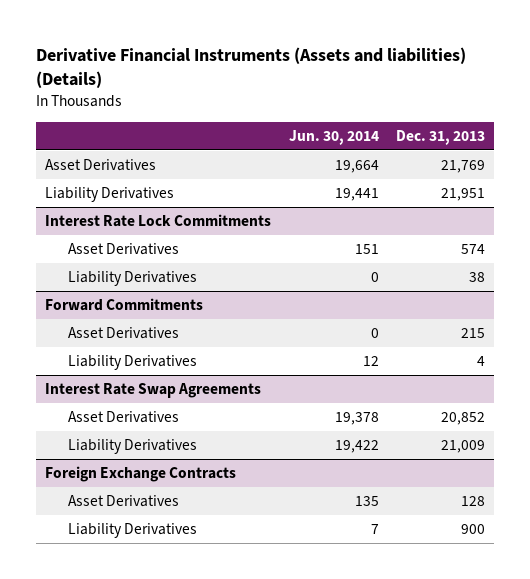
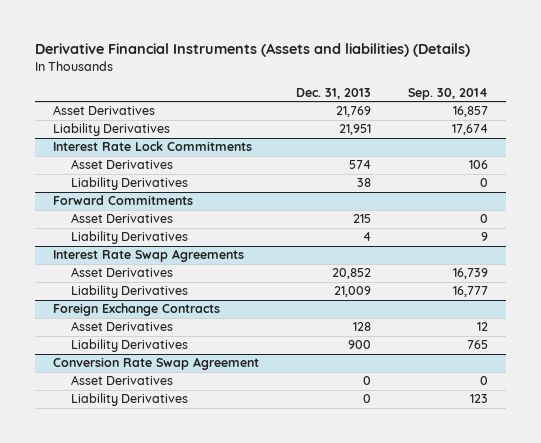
- | Jun. 30, 2014 | Dec. 31, 2013
+ | Dec. 31, 2013 | Sep. 30, 2014
+ Conversion Rate Swap Agreement
+ Asset Derivatives | 0 | 0
+ Liability Derivatives | 0 | 123

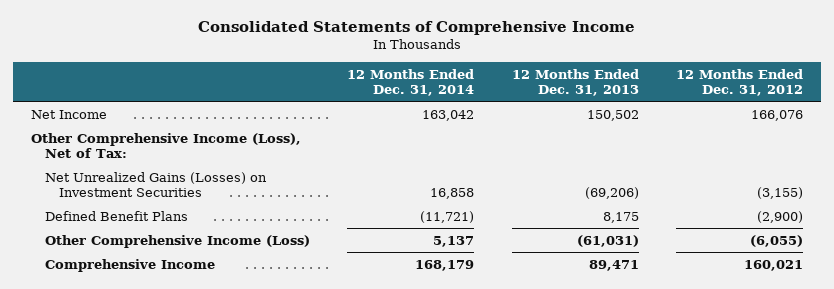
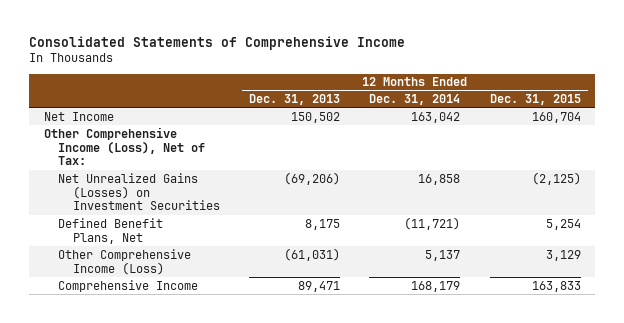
- | 12 Months Ended Dec. 31, 2014 | 12 Months Ended Dec. 31, 2013 | 12 Months Ended Dec. 31, 2012
+ | 12 Months Ended Dec. 31, 2013 | 12 Months Ended Dec. 31, 2014 | 12 Months Ended Dec. 31, 2015
- Defined Benefit Plans | (11,721) | 8,175 | (2,900)
+ Defined Benefit Plans, Net | 8,175 | (11,721) | 5,254

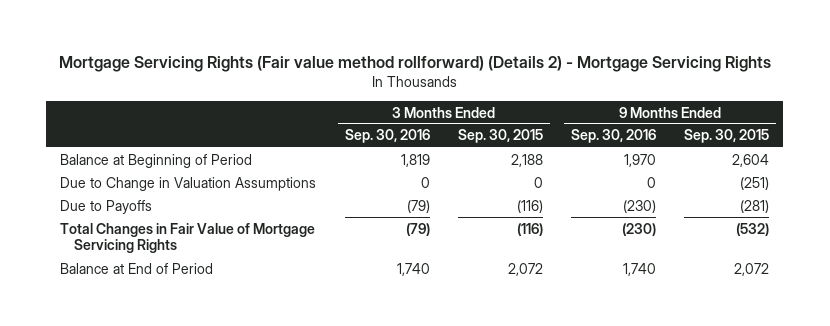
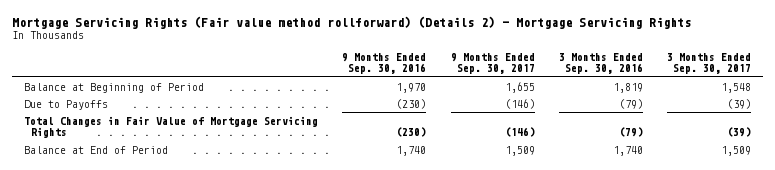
- | 3 Months Ended Sep. 30, 2016 | 3 Months Ended Sep. 30, 2015 | 9 Months Ended Sep. 30, 2016 | 9 Months Ended Sep. 30, 2015
+ | 9 Months Ended Sep. 30, 2016 | 9 Months Ended Sep. 30, 2017 | 3 Months Ended Sep. 30, 2016 | 3 Months Ended Sep. 30, 2017
- Due to Change in Valuation Assumptions | 0 | 0 | 0 | (251)

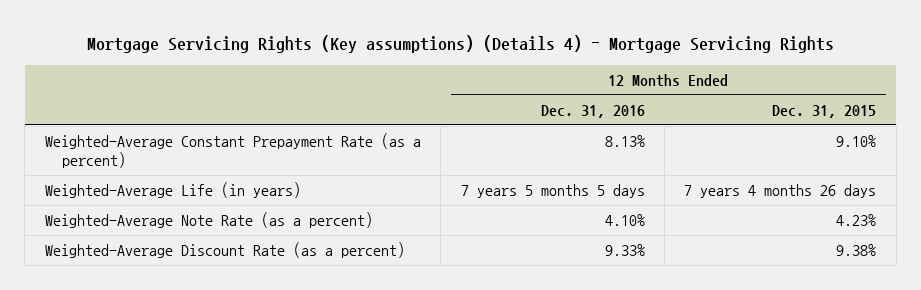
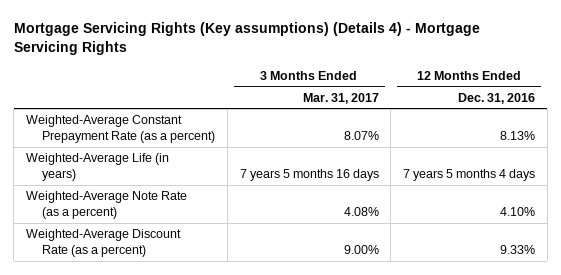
- | 12 Months Ended Dec. 31, 2016 | 12 Months Ended Dec. 31, 2015
+ | 3 Months Ended Mar. 31, 2017 | 12 Months Ended Dec. 31, 2016
- Weighted-Average Life (in years) | 7 years 5 months 5 days | 7 years 4 months 26 days
+ Weighted-Average Life (in years) | 7 years 5 months 16 days | 7 years 5 months 4 days

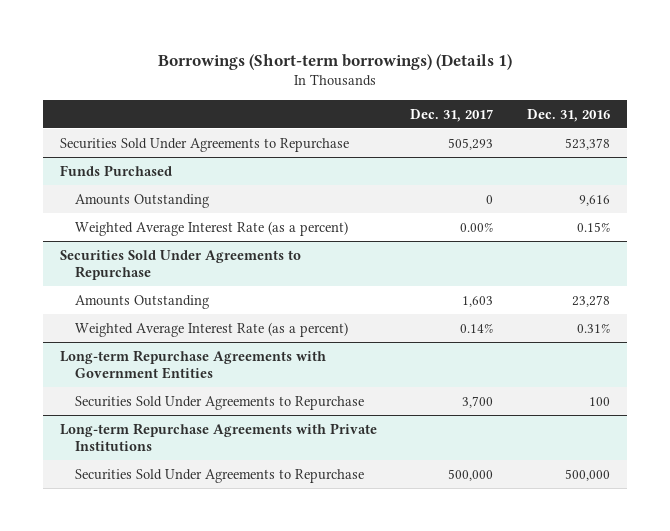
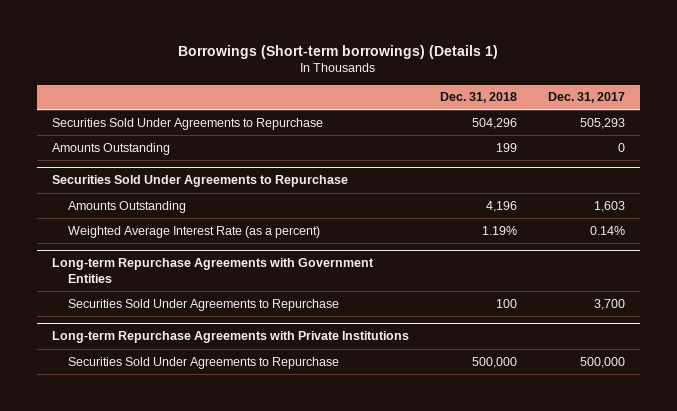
- | Dec. 31, 2017 | Dec. 31, 2016
+ | Dec. 31, 2018 | Dec. 31, 2017
- Funds Purchased
- Weighted Average Interest Rate (as a percent) | 0.00% | 0.15%

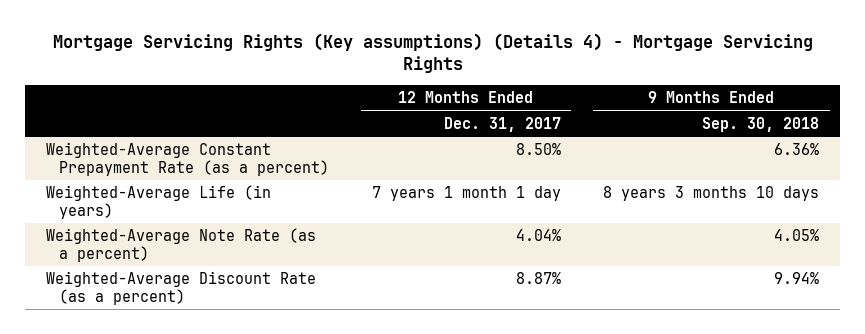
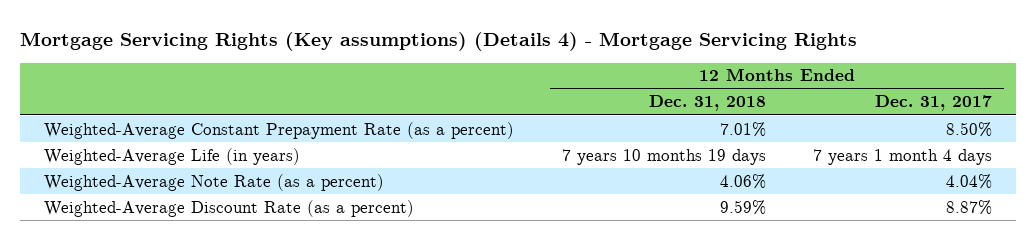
- | 12 Months Ended Dec. 31, 2017 | 9 Months Ended Sep. 30, 2018
+ | 12 Months Ended Dec. 31, 2018 | 12 Months Ended Dec. 31, 2017
- Weighted-Average Life (in years) | 7 years 1 month 1 day | 8 years 3 months 10 days
+ Weighted-Average Life (in years) | 7 years 10 months 19 days | 7 years 1 month 4 days

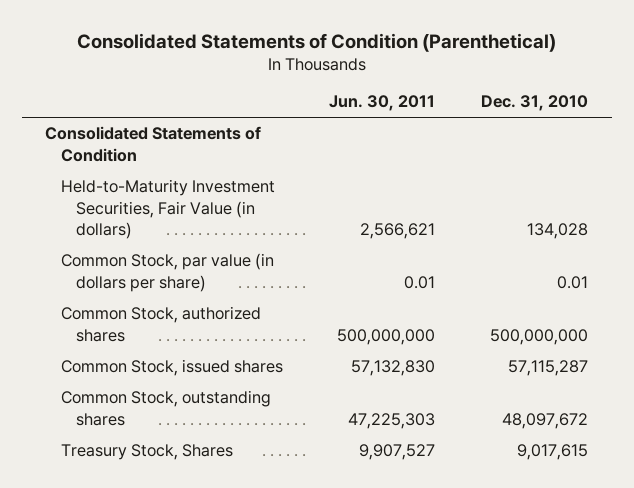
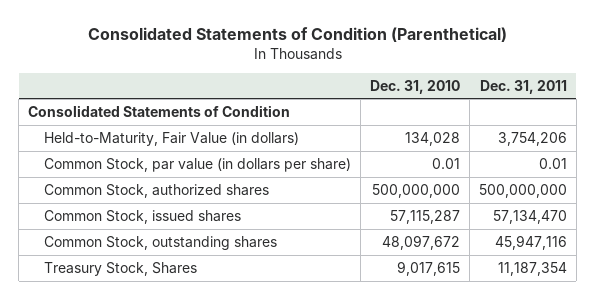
- | Jun. 30, 2011 | Dec. 31, 2010
+ | Dec. 31, 2010 | Dec. 31, 2011
- Held-to-Maturity Investment Securities, Fair Value (in dollars) | 2,566,621 | 134,028
+ Held-to-Maturity, Fair Value (in dollars) | 134,028 | 3,754,206

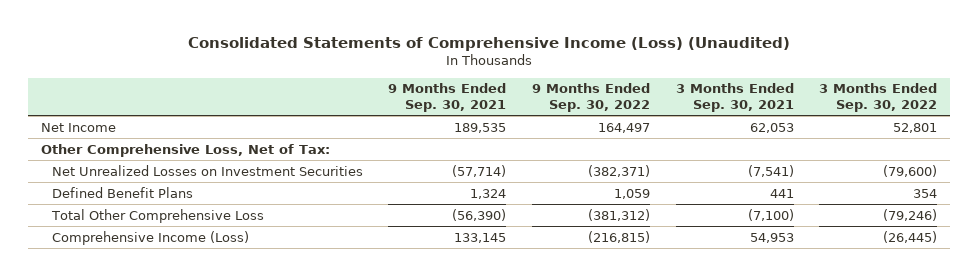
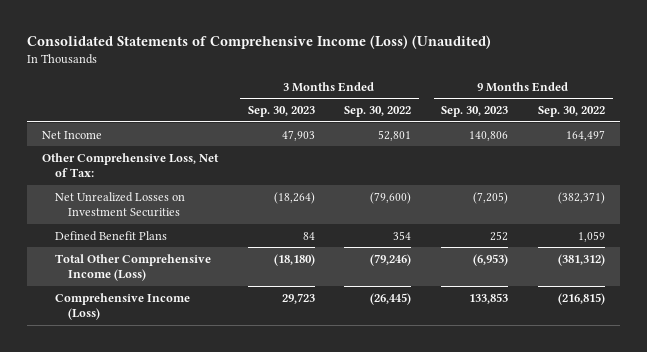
- | 9 Months Ended Sep. 30, 2021 | 9 Months Ended Sep. 30, 2022 | 3 Months Ended Sep. 30, 2021 | 3 Months Ended Sep. 30, 2022
+ | 3 Months Ended Sep. 30, 2023 | 3 Months Ended Sep. 30, 2022 | 9 Months Ended Sep. 30, 2023 | 9 Months Ended Sep. 30, 2022
- Total Other Comprehensive Loss | (56,390) | (381,312) | (7,100) | (79,246)
+ Total Other Comprehensive Income (Loss) | (18,180) | (79,246) | (6,953) | (381,312)

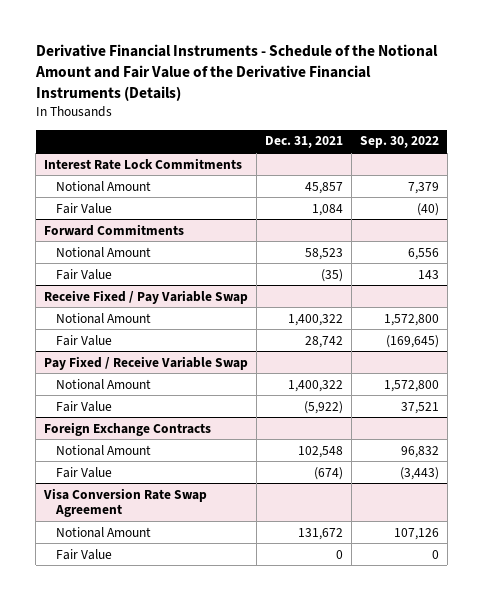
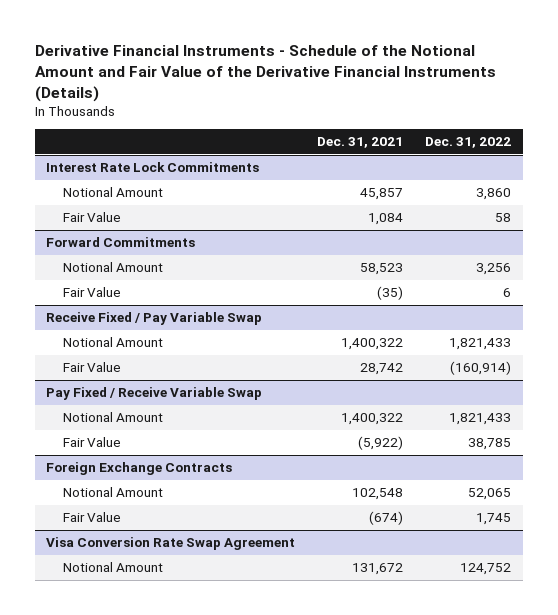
- | Dec. 31, 2021 | Sep. 30, 2022
+ | Dec. 31, 2021 | Dec. 31, 2022
@ Visa Conversion Rate Swap Agreement
- Fair Value | 0 | 0

